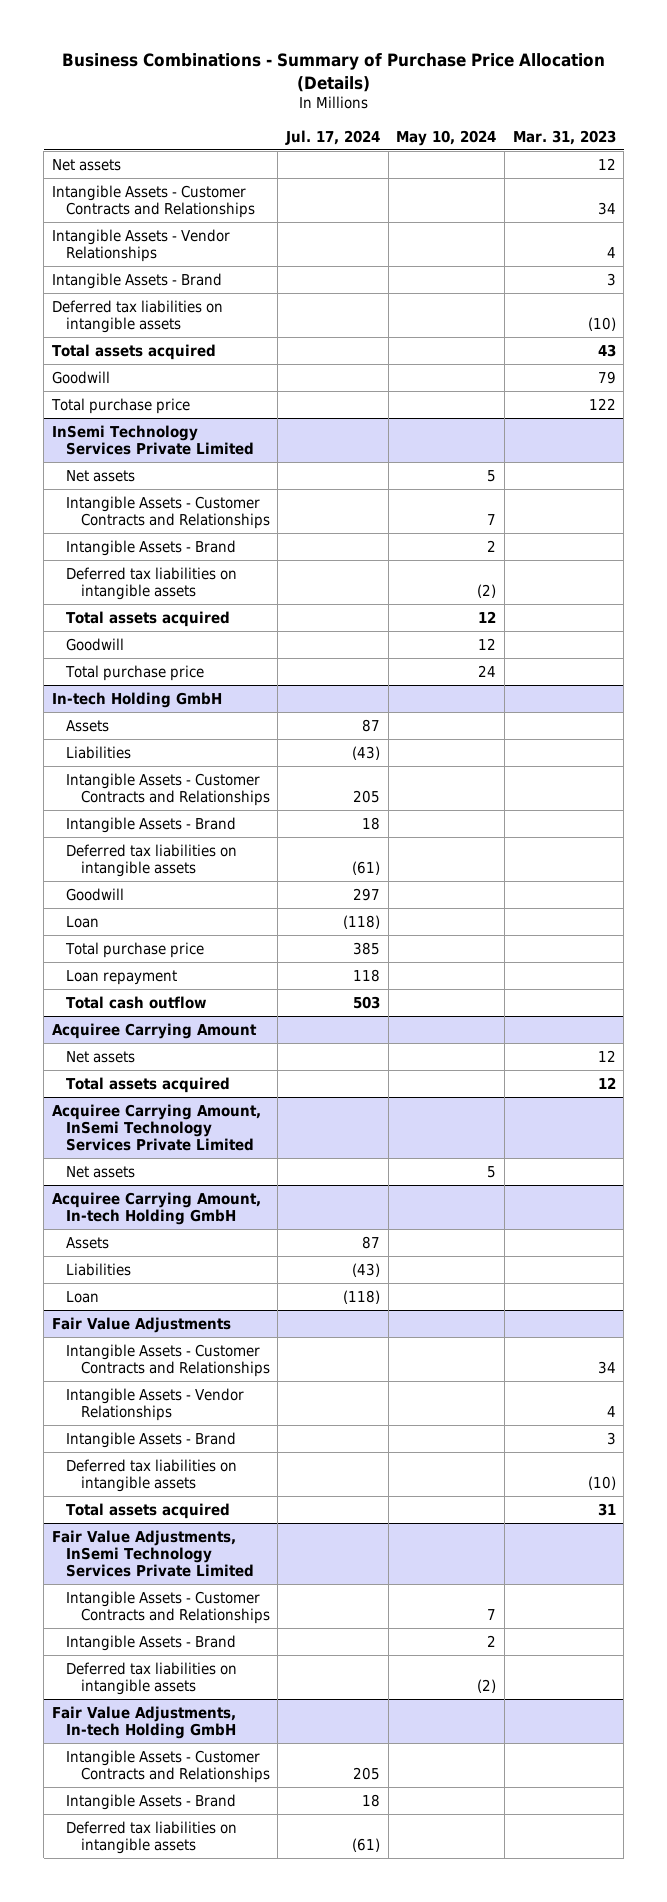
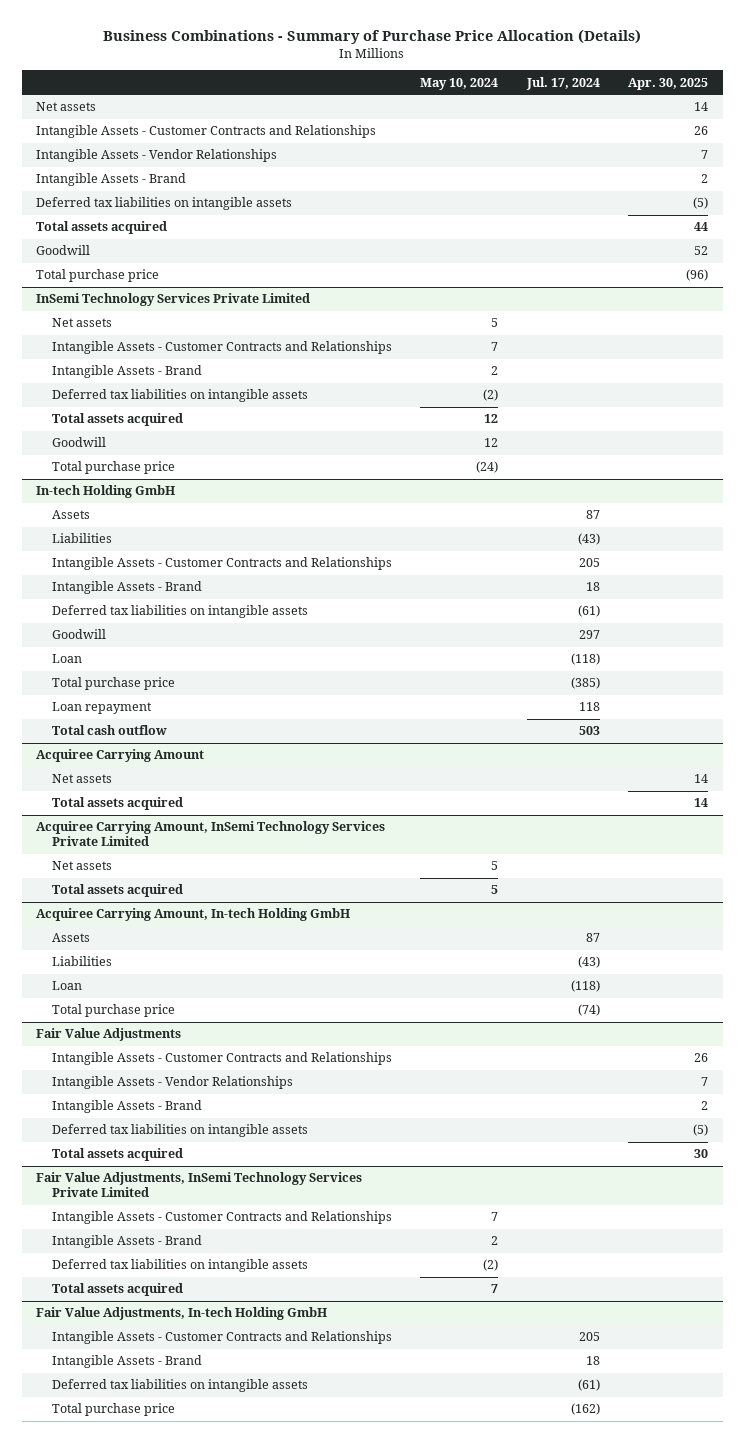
- | Jul. 17, 2024 | May 10, 2024 | Mar. 31, 2023
+ | May 10, 2024 | Jul. 17, 2024 | Apr. 30, 2025
@ InSemi Technology Services Private Limited
- Total purchase price | | 24 |
+ Total purchase price | (24) | |
@ In-tech Holding GmbH
- Total purchase price | 385 | |
+ Total purchase price | | (385) |
@ Acquiree Carrying Amount, InSemi Technology Services Private Limited
+ Total assets acquired | 5 | |
@ Acquiree Carrying Amount, In-tech Holding GmbH
+ Total purchase price | | (74) |
@ Fair Value Adjustments, InSemi Technology Services Private Limited
+ Total assets acquired | 7 | |
@ Fair Value Adjustments, In-tech Holding GmbH
+ Total purchase price | | (162) |

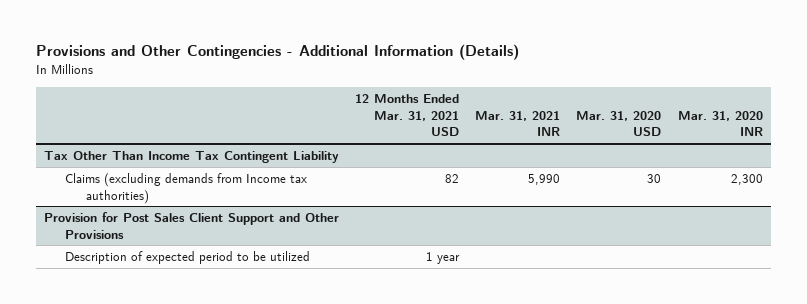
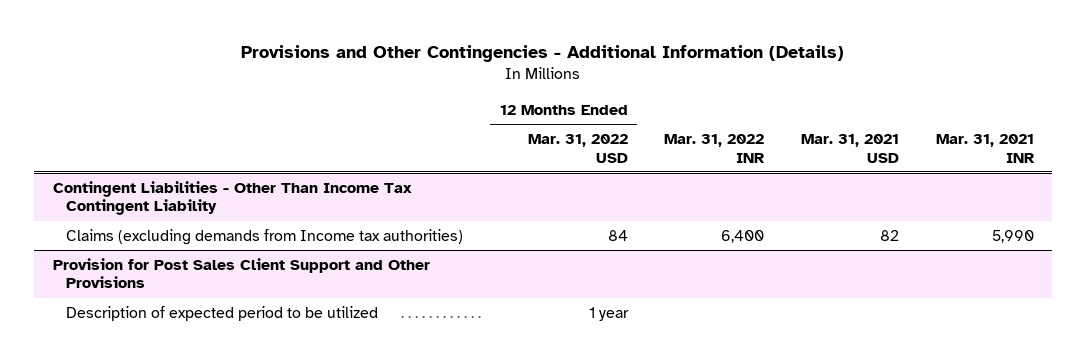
- | 12 Months Ended Mar. 31, 2021 USD | Mar. 31, 2021 INR | Mar. 31, 2020 USD | Mar. 31, 2020 INR
+ | 12 Months Ended Mar. 31, 2022 USD | Mar. 31, 2022 INR | Mar. 31, 2021 USD | Mar. 31, 2021 INR
- Tax Other Than Income Tax Contingent Liability
+ Contingent Liabilities - Other Than Income Tax Contingent Liability

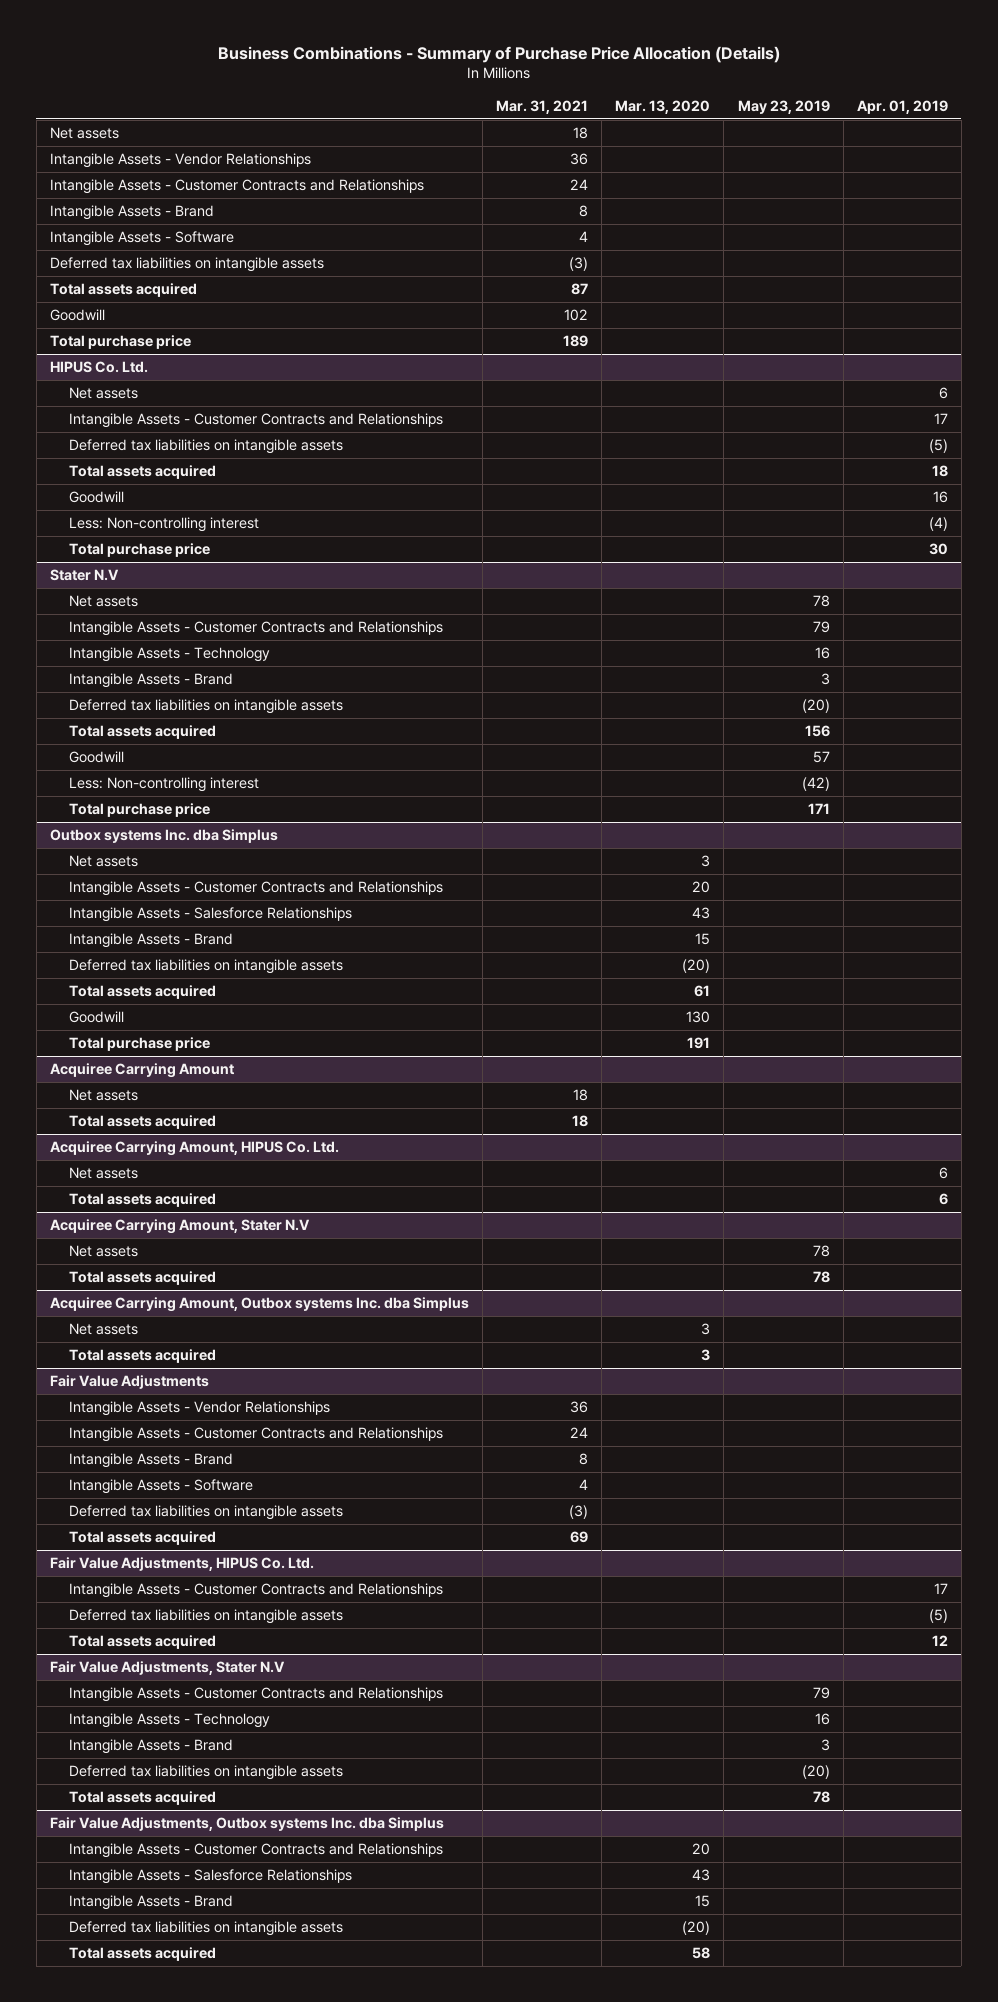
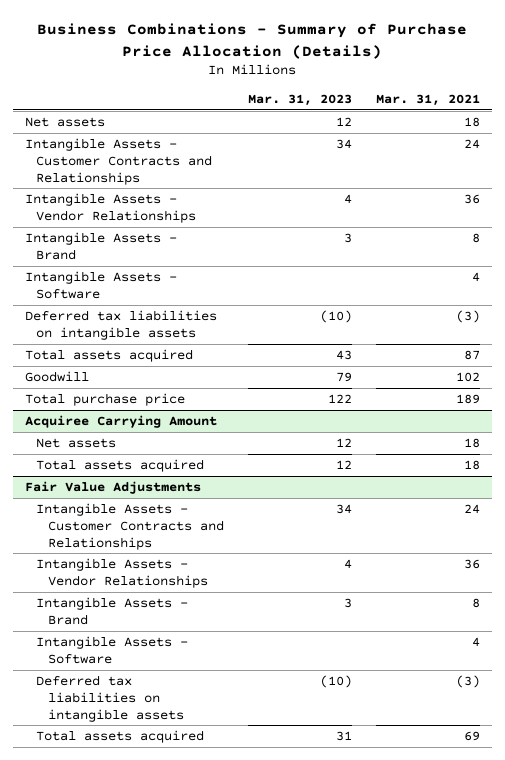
- | Mar. 31, 2021 | Mar. 13, 2020 | May 23, 2019 | Apr. 01, 2019
+ | Mar. 31, 2023 | Mar. 31, 2021
moved down: Intangible Assets - Vendor Relationships | 4 | 36
- HIPUS Co. Ltd.
- Net assets | | | | 6
- Intangible Assets - Customer Contracts and Relationships | | | | 17
- Deferred tax liabilities on intangible assets | | | | (5)
- Total assets acquired | | | | 18
- Goodwill | | | | 16
- Less: Non-controlling interest | | | | (4)
- Total purchase price | | | | 30
- Stater N.V
- Net assets | | | 78 |
- Intangible Assets - Customer Contracts and Relationships | | | 79 |
- Intangible Assets - Technology | | | 16 |
- Intangible Assets - Brand | | | 3 |
- Deferred tax liabilities on intangible assets | | | (20) |
- Total assets acquired | | | 156 |
- Goodwill | | | 57 |
- Less: Non-controlling interest | | | (42) |
- Total purchase price | | | 171 |
- Outbox systems Inc. dba Simplus
- Net assets | | 3 | |
- Intangible Assets - Customer Contracts and Relationships | | 20 | |
- Intangible Assets - Salesforce Relationships | | 43 | |
- Intangible Assets - Brand | | 15 | |
- Deferred tax liabilities on intangible assets | | (20) | |
- Total assets acquired | | 61 | |
- Goodwill | | 130 | |
- Total purchase price | | 191 | |
- Acquiree Carrying Amount, HIPUS Co. Ltd.
- Net assets | | | | 6
- Total assets acquired | | | | 6
- Acquiree Carrying Amount, Stater N.V
- Net assets | | | 78 |
- Total assets acquired | | | 78 |
- Acquiree Carrying Amount, Outbox systems Inc. dba Simplus
- Net assets | | 3 | |
- Total assets acquired | | 3 | |
@ Fair Value Adjustments
moved down: Intangible Assets - Vendor Relationships | 4 | 36
- Fair Value Adjustments, HIPUS Co. Ltd.
- Intangible Assets - Customer Contracts and Relationships | | | | 17
- Deferred tax liabilities on intangible assets | | | | (5)
- Total assets acquired | | | | 12
- Fair Value Adjustments, Stater N.V
- Intangible Assets - Customer Contracts and Relationships | | | 79 |
- Intangible Assets - Technology | | | 16 |
- Intangible Assets - Brand | | | 3 |
- Deferred tax liabilities on intangible assets | | | (20) |
- Total assets acquired | | | 78 |
- Fair Value Adjustments, Outbox systems Inc. dba Simplus
- Intangible Assets - Customer Contracts and Relationships | | 20 | |
- Intangible Assets - Salesforce Relationships | | 43 | |
- Intangible Assets - Brand | | 15 | |
- Deferred tax liabilities on intangible assets | | (20) | |
- Total assets acquired | | 58 | |

